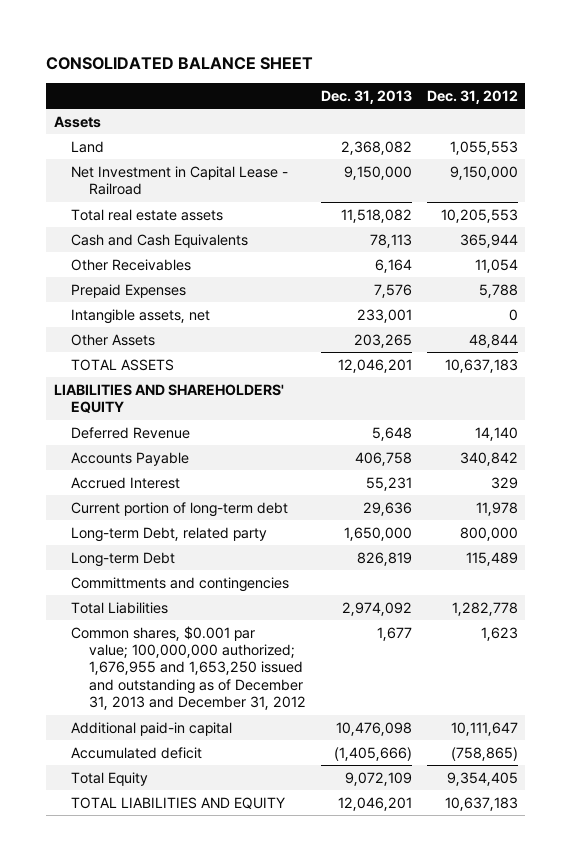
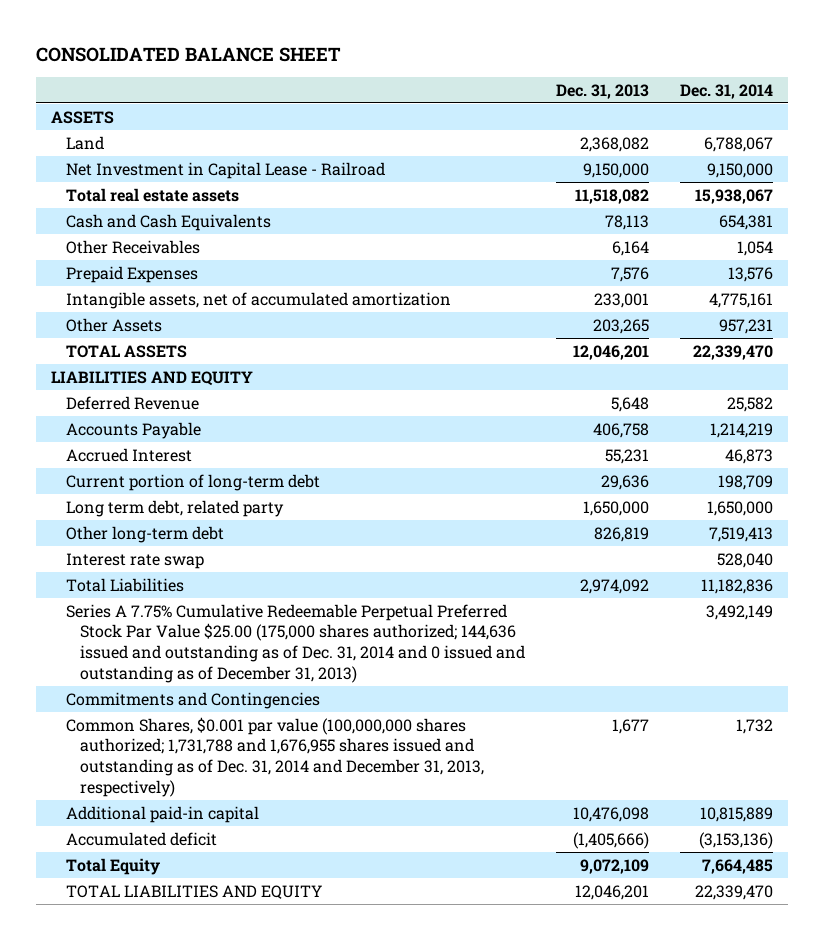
- | Dec. 31, 2013 | Dec. 31, 2012
+ | Dec. 31, 2013 | Dec. 31, 2014
- Assets
+ ASSETS
- Intangible assets, net | 233,001 | 0
+ Intangible assets, net of accumulated amortization | 233,001 | 4,775,161
- LIABILITIES AND SHAREHOLDERS' EQUITY
+ LIABILITIES AND EQUITY
- Long-term Debt, related party | 1,650,000 | 800,000
- Long-term Debt | 826,819 | 115,489
- Committments and contingencies
+ Long term debt, related party | 1,650,000 | 1,650,000
+ Other long-term debt | 826,819 | 7,519,413
+ Interest rate swap | | 528,040
- Common shares, $0.001 par value; 100,000,000 authorized; 1,676,955 and 1,653,250 issued and outstanding as of December 31, 2013 and December 31, 2012 | 1,677 | 1,623
+ Series A 7.75% Cumulative Redeemable Perpetual Preferred Stock Par Value $25.00 (175,000 shares authorized; 144,636 issued and outstanding as of Dec. 31, 2014 and 0 issued and outstanding as of December 31, 2013) | | 3,492,149
+ Commitments and Contingencies
+ Common Shares, $0.001 par value (100,000,000 shares authorized; 1,731,788 and 1,676,955 shares issued and outstanding as of Dec. 31, 2014 and December 31, 2013, respectively) | 1,677 | 1,732

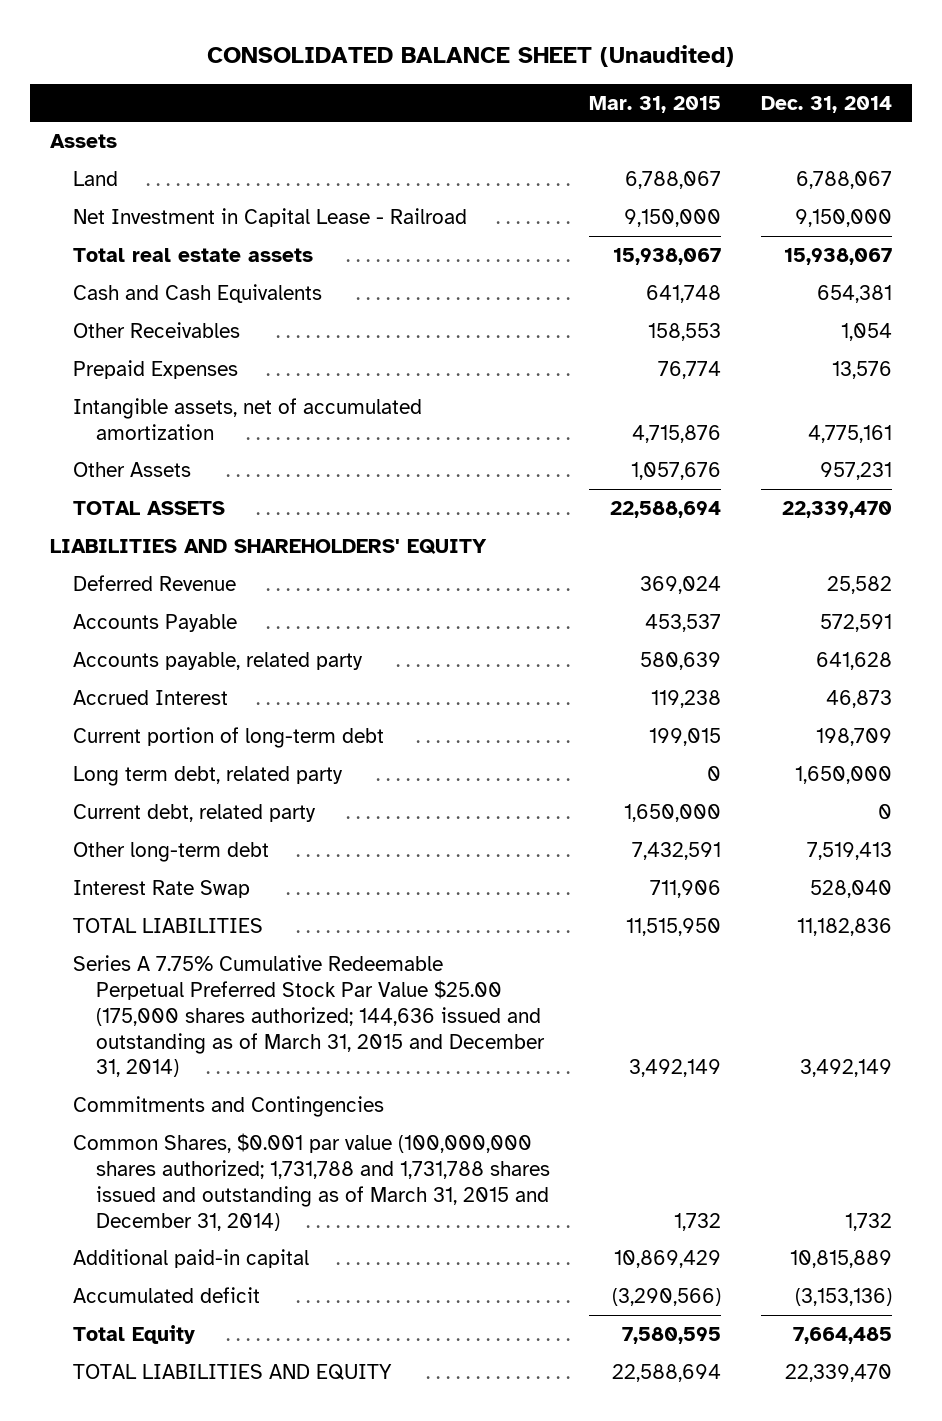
- CONSOLIDATED BALANCE SHEET
+ CONSOLIDATED BALANCE SHEET (Unaudited)
- | Dec. 31, 2013 | Dec. 31, 2014
+ | Mar. 31, 2015 | Dec. 31, 2014
- ASSETS
+ Assets
- LIABILITIES AND EQUITY
+ LIABILITIES AND SHAREHOLDERS' EQUITY
- Accounts Payable | 406,758 | 1,214,219
+ Accounts Payable | 453,537 | 572,591
+ Accounts payable, related party | 580,639 | 641,628
+ Current debt, related party | 1,650,000 | 0
- Interest rate swap | | 528,040
- Total Liabilities | 2,974,092 | 11,182,836
- Series A 7.75% Cumulative Redeemable Perpetual Preferred Stock Par Value $25.00 (175,000 shares authorized; 144,636 issued and outstanding as of Dec. 31, 2014 and 0 issued and outstanding as of December 31, 2013) | | 3,492,149
+ Interest Rate Swap | 711,906 | 528,040
+ TOTAL LIABILITIES | 11,515,950 | 11,182,836
+ Series A 7.75% Cumulative Redeemable Perpetual Preferred Stock Par Value $25.00 (175,000 shares authorized; 144,636 issued and outstanding as of March 31, 2015 and December 31, 2014) | 3,492,149 | 3,492,149
- Common Shares, $0.001 par value (100,000,000 shares authorized; 1,731,788 and 1,676,955 shares issued and outstanding as of Dec. 31, 2014 and December 31, 2013, respectively) | 1,677 | 1,732
+ Common Shares, $0.001 par value (100,000,000 shares authorized; 1,731,788 and 1,731,788 shares issued and outstanding as of March 31, 2015 and December 31, 2014) | 1,732 | 1,732

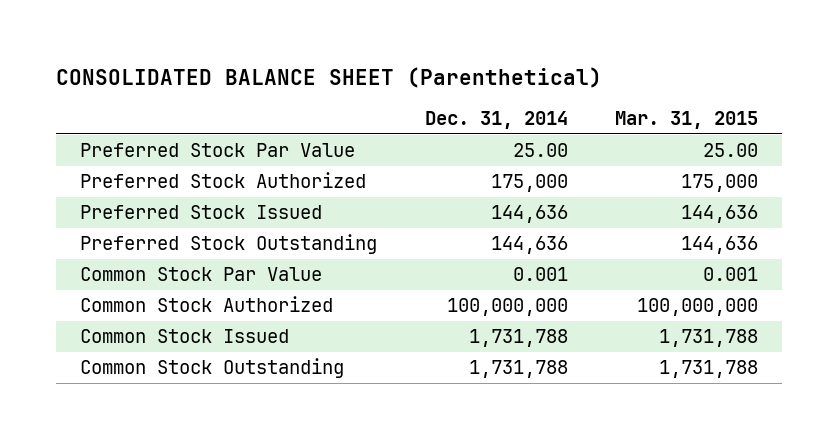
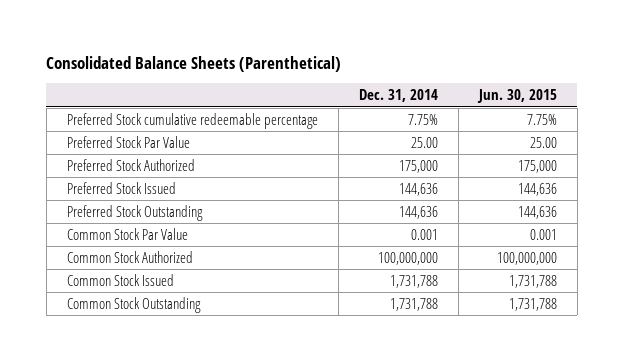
- CONSOLIDATED BALANCE SHEET (Parenthetical)
+ Consolidated Balance Sheets (Parenthetical)
- | Dec. 31, 2014 | Mar. 31, 2015
+ | Dec. 31, 2014 | Jun. 30, 2015
+ Preferred Stock cumulative redeemable percentage | 7.75% | 7.75%

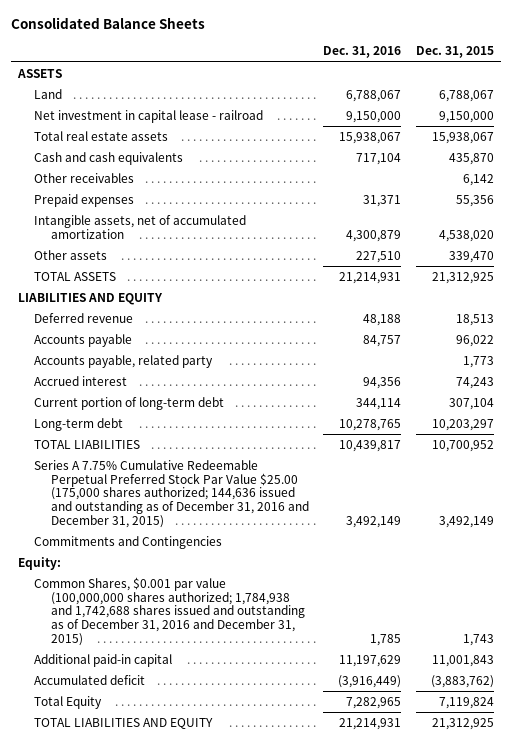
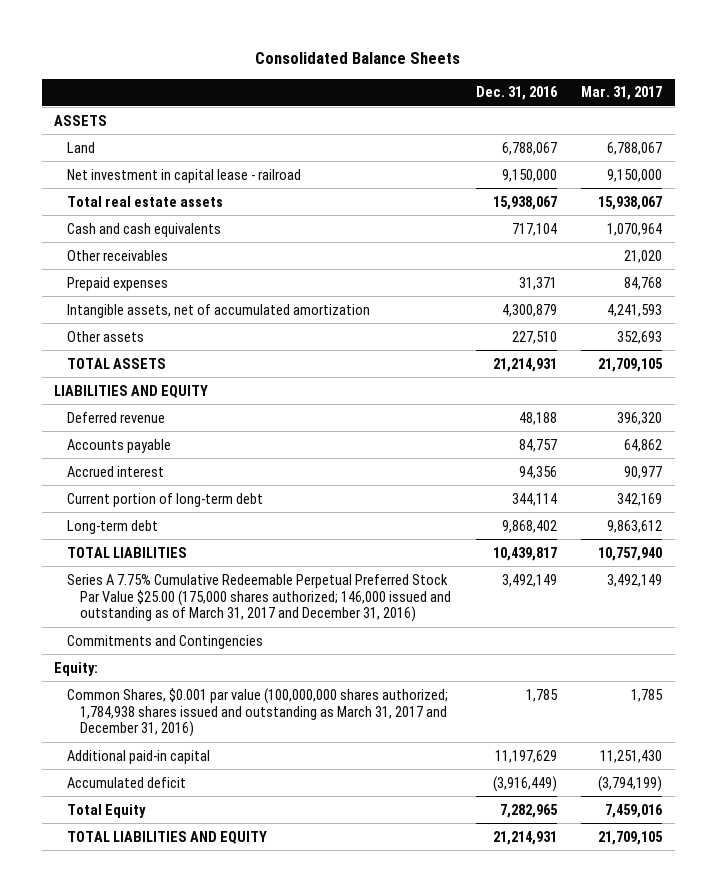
- | Dec. 31, 2016 | Dec. 31, 2015
+ | Dec. 31, 2016 | Mar. 31, 2017
- Accounts payable, related party | | 1,773
- Long-term debt | 10,278,765 | 10,203,297
+ Long-term debt | 9,868,402 | 9,863,612
- Series A 7.75% Cumulative Redeemable Perpetual Preferred Stock Par Value $25.00 (175,000 shares authorized; 144,636 issued and outstanding as of December 31, 2016 and December 31, 2015) | 3,492,149 | 3,492,149
+ Series A 7.75% Cumulative Redeemable Perpetual Preferred Stock Par Value $25.00 (175,000 shares authorized; 146,000 issued and outstanding as of March 31, 2017 and December 31, 2016) | 3,492,149 | 3,492,149
- Common Shares, $0.001 par value (100,000,000 shares authorized; 1,784,938 and 1,742,688 shares issued and outstanding as of December 31, 2016 and December 31, 2015) | 1,785 | 1,743
+ Common Shares, $0.001 par value (100,000,000 shares authorized; 1,784,938 shares issued and outstanding as March 31, 2017 and December 31, 2016) | 1,785 | 1,785

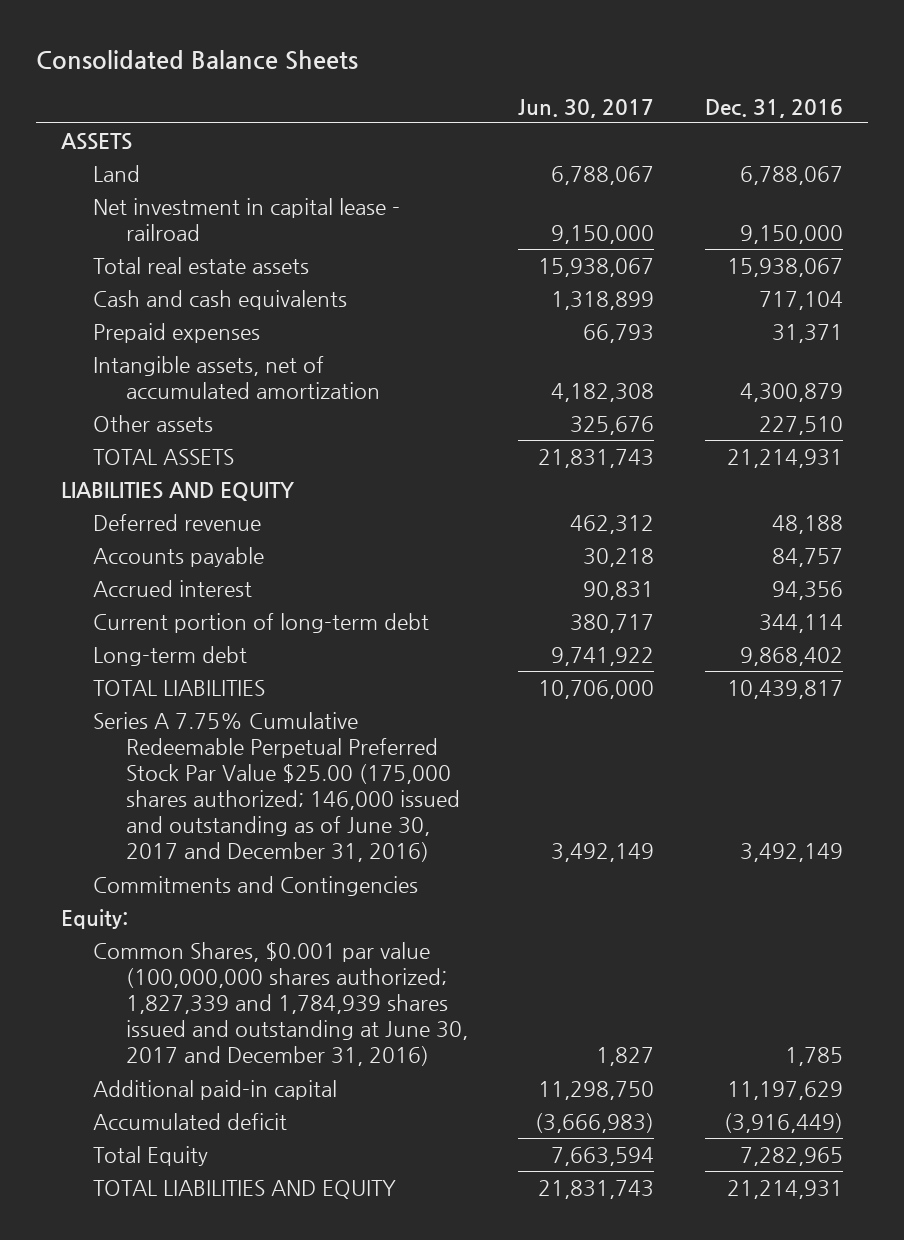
- | Dec. 31, 2016 | Mar. 31, 2017
+ | Jun. 30, 2017 | Dec. 31, 2016
- Other receivables | | 21,020
- Series A 7.75% Cumulative Redeemable Perpetual Preferred Stock Par Value $25.00 (175,000 shares authorized; 146,000 issued and outstanding as of March 31, 2017 and December 31, 2016) | 3,492,149 | 3,492,149
+ Series A 7.75% Cumulative Redeemable Perpetual Preferred Stock Par Value $25.00 (175,000 shares authorized; 146,000 issued and outstanding as of June 30, 2017 and December 31, 2016) | 3,492,149 | 3,492,149
- Common Shares, $0.001 par value (100,000,000 shares authorized; 1,784,938 shares issued and outstanding as March 31, 2017 and December 31, 2016) | 1,785 | 1,785
+ Common Shares, $0.001 par value (100,000,000 shares authorized; 1,827,339 and 1,784,939 shares issued and outstanding at June 30, 2017 and December 31, 2016) | 1,827 | 1,785

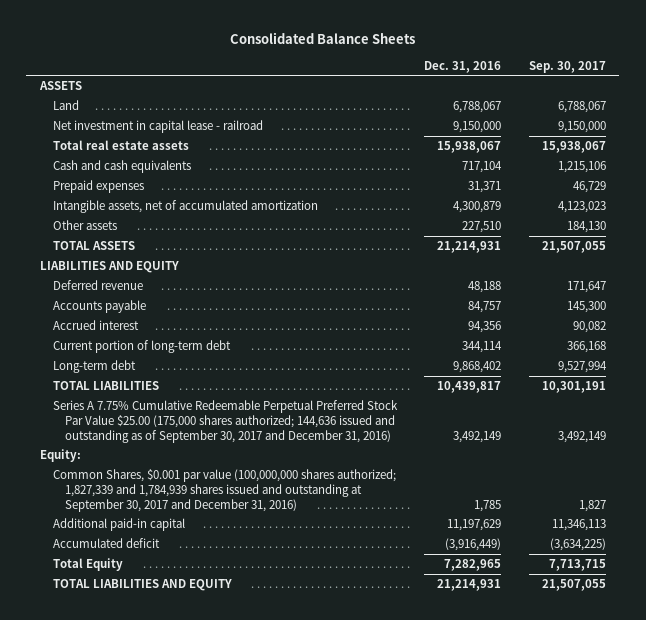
- | Jun. 30, 2017 | Dec. 31, 2016
+ | Dec. 31, 2016 | Sep. 30, 2017
- Series A 7.75% Cumulative Redeemable Perpetual Preferred Stock Par Value $25.00 (175,000 shares authorized; 146,000 issued and outstanding as of June 30, 2017 and December 31, 2016) | 3,492,149 | 3,492,149
- Commitments and Contingencies
+ Series A 7.75% Cumulative Redeemable Perpetual Preferred Stock Par Value $25.00 (175,000 shares authorized; 144,636 issued and outstanding as of September 30, 2017 and December 31, 2016) | 3,492,149 | 3,492,149
- Common Shares, $0.001 par value (100,000,000 shares authorized; 1,827,339 and 1,784,939 shares issued and outstanding at June 30, 2017 and December 31, 2016) | 1,827 | 1,785
+ Common Shares, $0.001 par value (100,000,000 shares authorized; 1,827,339 and 1,784,939 shares issued and outstanding at September 30, 2017 and December 31, 2016) | 1,785 | 1,827

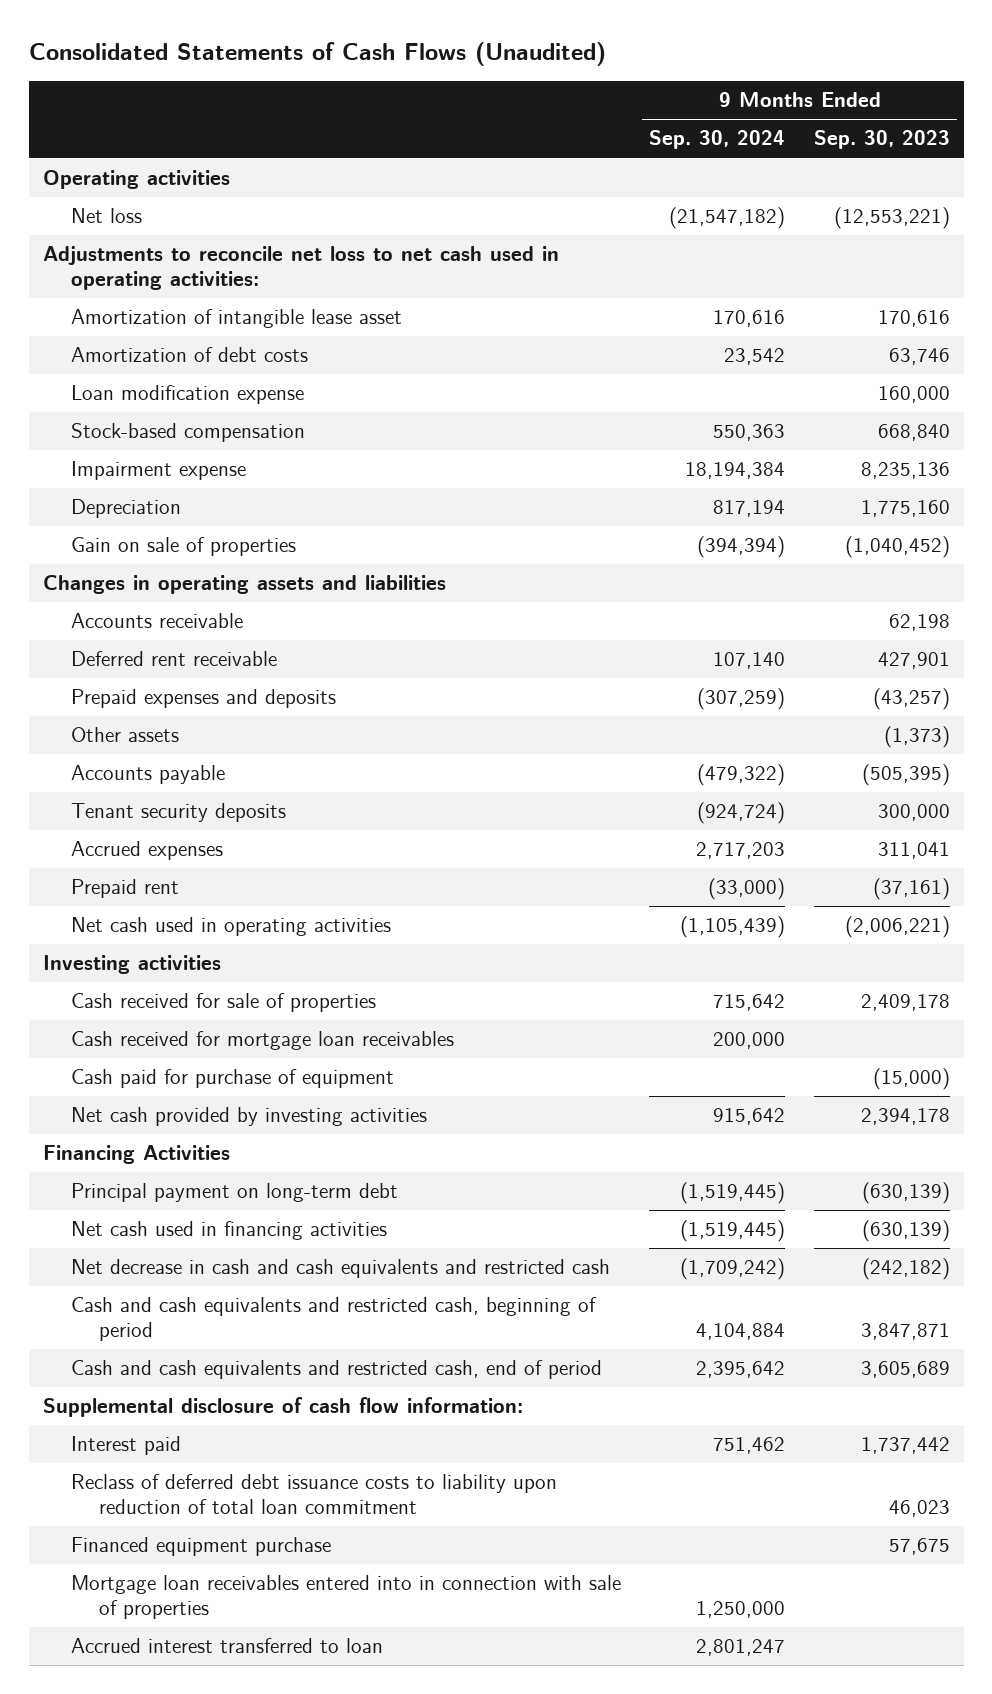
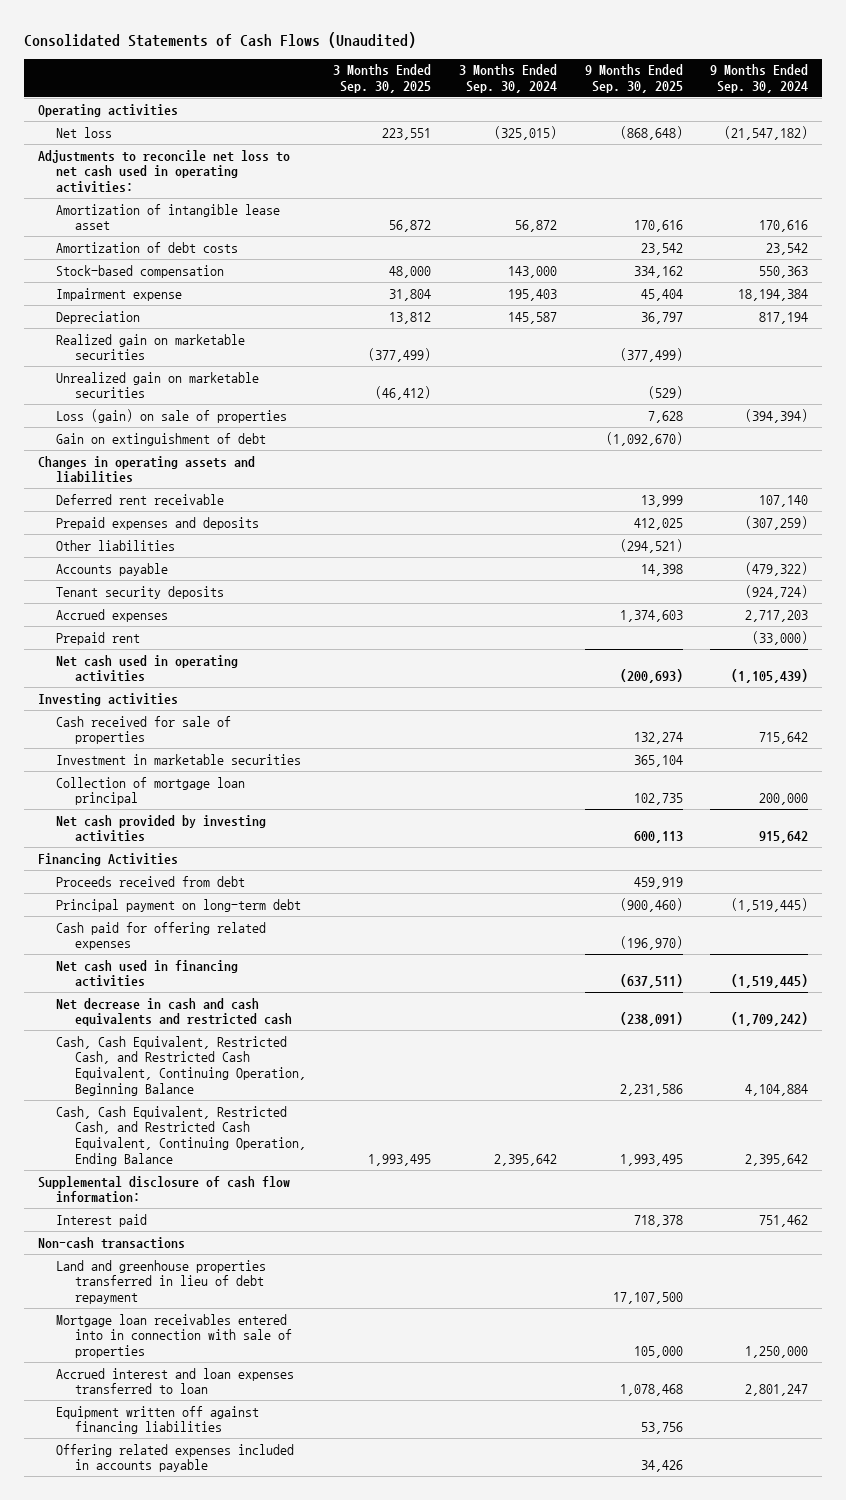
- | 9 Months Ended Sep. 30, 2024 | 9 Months Ended Sep. 30, 2023
+ | 3 Months Ended Sep. 30, 2025 | 3 Months Ended Sep. 30, 2024 | 9 Months Ended Sep. 30, 2025 | 9 Months Ended Sep. 30, 2024
- Loan modification expense | | 160,000
- Gain on sale of properties | (394,394) | (1,040,452)
+ Realized gain on marketable securities | (377,499) | | (377,499) |
+ Unrealized gain on marketable securities | (46,412) | | (529) |
+ Loss (gain) on sale of properties | | | 7,628 | (394,394)
+ Gain on extinguishment of debt | | | (1,092,670) |
- Accounts receivable | | 62,198
- Other assets | | (1,373)
+ Other liabilities | | | (294,521) |
- Cash received for mortgage loan receivables | 200,000 |
- Cash paid for purchase of equipment | | (15,000)
+ Investment in marketable securities | | | 365,104 |
+ Collection of mortgage loan principal | | | 102,735 | 200,000
+ Proceeds received from debt | | | 459,919 |
+ Cash paid for offering related expenses | | | (196,970) |
- Cash and cash equivalents and restricted cash, beginning of period | 4,104,884 | 3,847,871
- Cash and cash equivalents and restricted cash, end of period | 2,395,642 | 3,605,689
+ Cash, Cash Equivalent, Restricted Cash, and Restricted Cash Equivalent, Continuing Operation, Beginning Balance | | | 2,231,586 | 4,104,884
+ Cash, Cash Equivalent, Restricted Cash, and Restricted Cash Equivalent, Continuing Operation, Ending Balance | 1,993,495 | 2,395,642 | 1,993,495 | 2,395,642
- Reclass of deferred debt issuance costs to liability upon reduction of total loan commitment | | 46,023
- Financed equipment purchase | | 57,675
+ Non-cash transactions
+ Land and greenhouse properties transferred in lieu of debt repayment | | | 17,107,500 |
- Accrued interest transferred to loan | 2,801,247 |
+ Accrued interest and loan expenses transferred to loan | | | 1,078,468 | 2,801,247
+ Equipment written off against financing liabilities | | | 53,756 |
+ Offering related expenses included in accounts payable | | | 34,426 |

